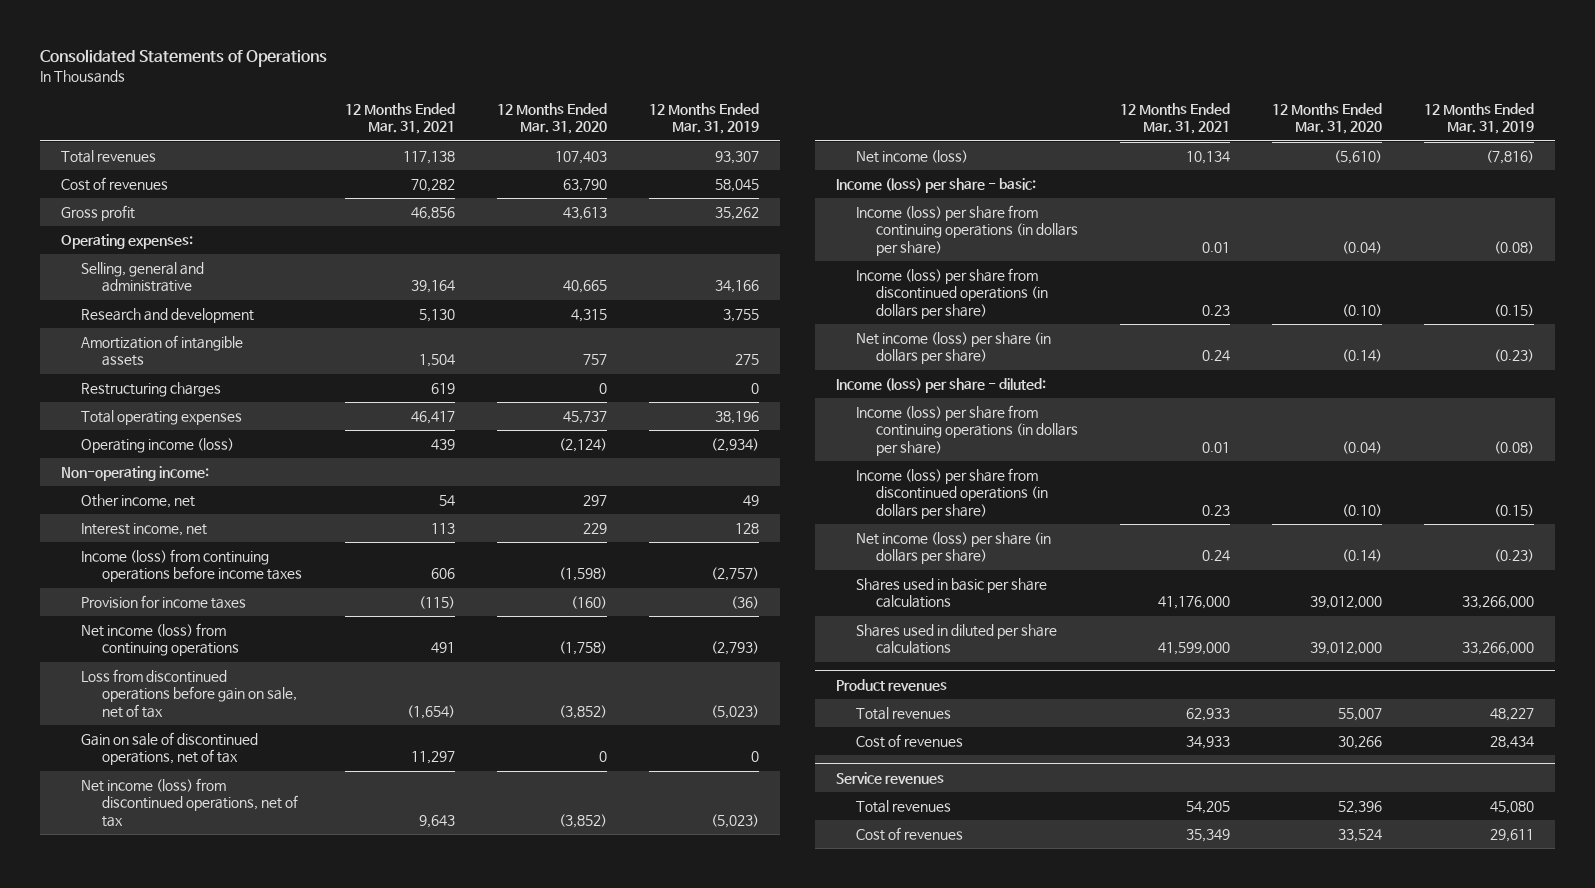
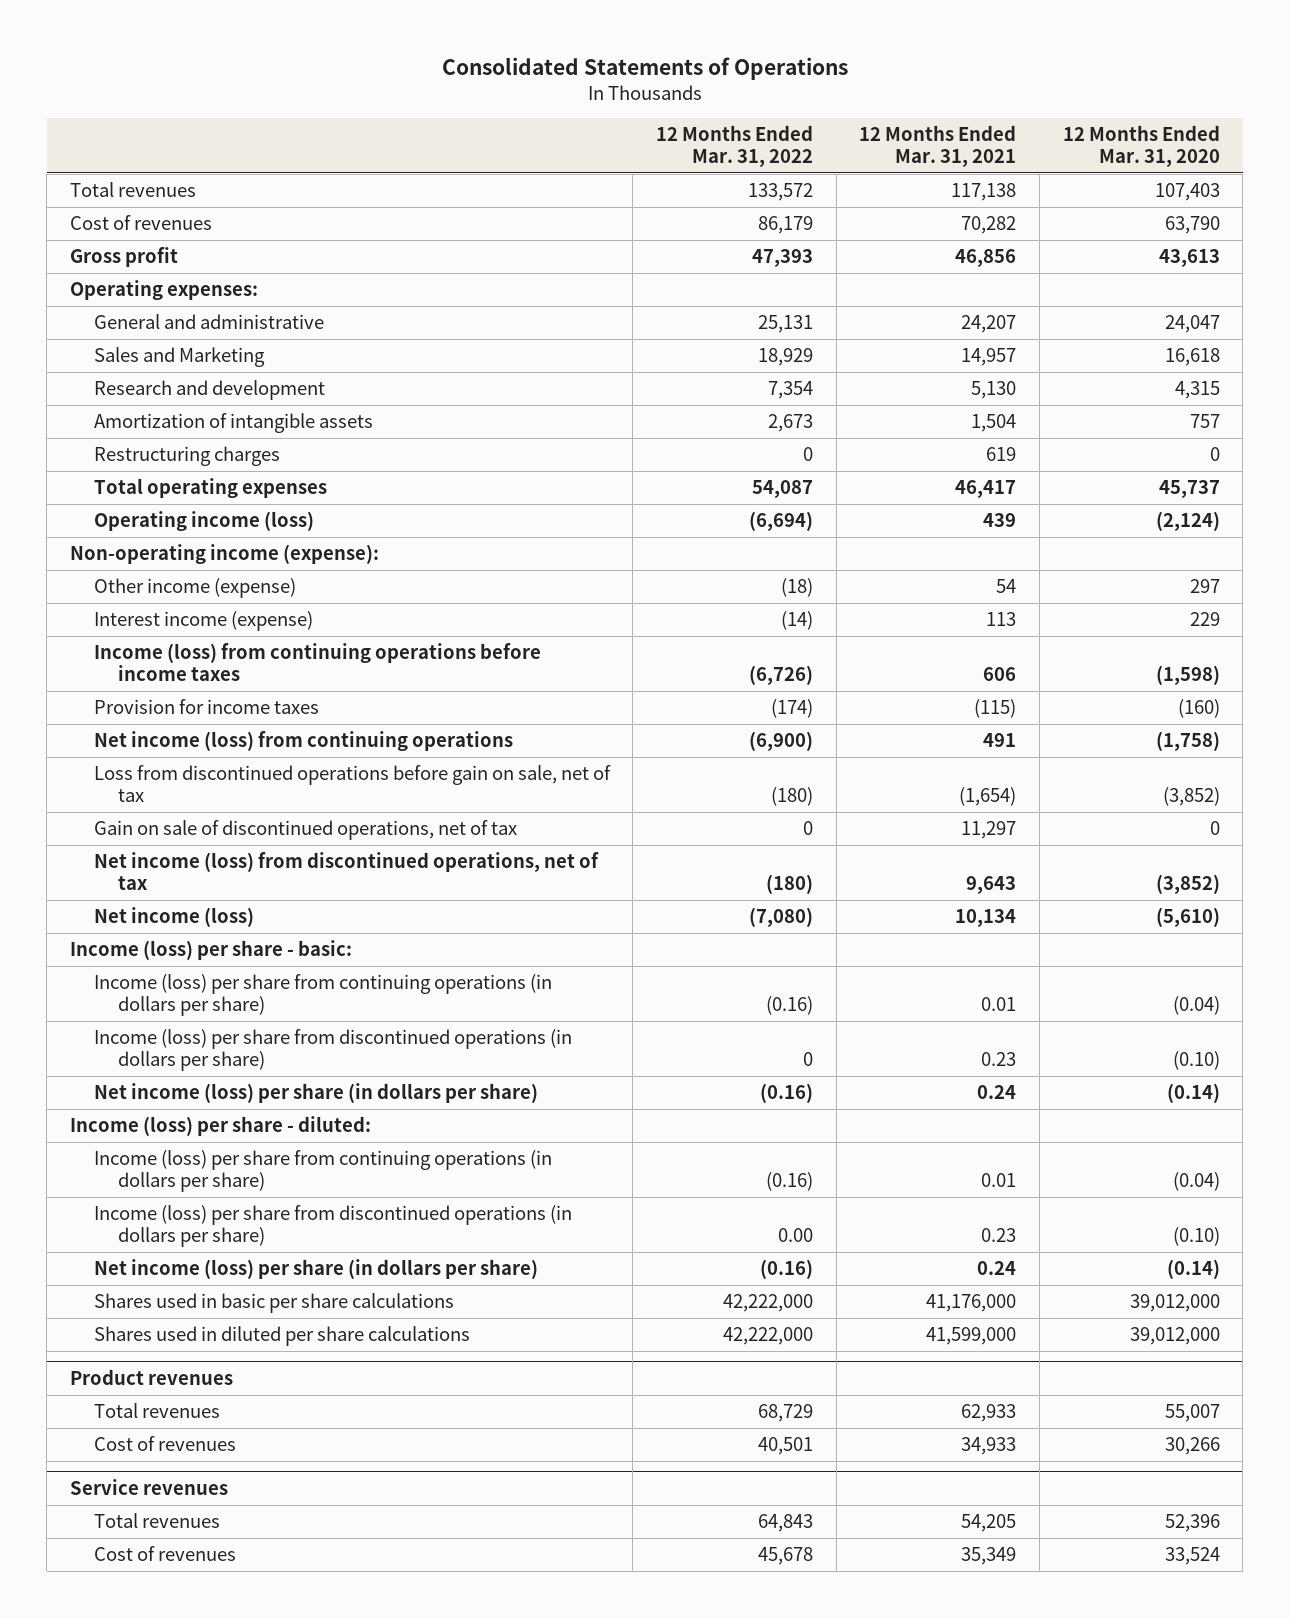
- | 12 Months Ended Mar. 31, 2021 | 12 Months Ended Mar. 31, 2020 | 12 Months Ended Mar. 31, 2019
+ | 12 Months Ended Mar. 31, 2022 | 12 Months Ended Mar. 31, 2021 | 12 Months Ended Mar. 31, 2020
- Selling, general and administrative | 39,164 | 40,665 | 34,166
+ General and administrative | 25,131 | 24,207 | 24,047
+ Sales and Marketing | 18,929 | 14,957 | 16,618
- Non-operating income:
- Other income, net | 54 | 297 | 49
- Interest income, net | 113 | 229 | 128
+ Non-operating income (expense):
+ Other income (expense) | (18) | 54 | 297
+ Interest income (expense) | (14) | 113 | 229

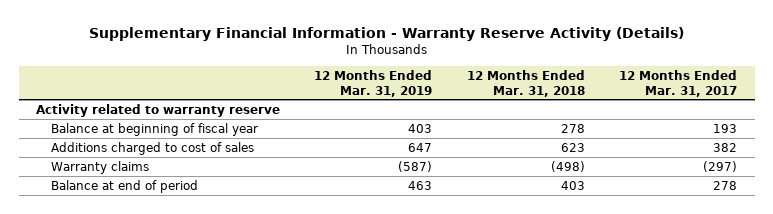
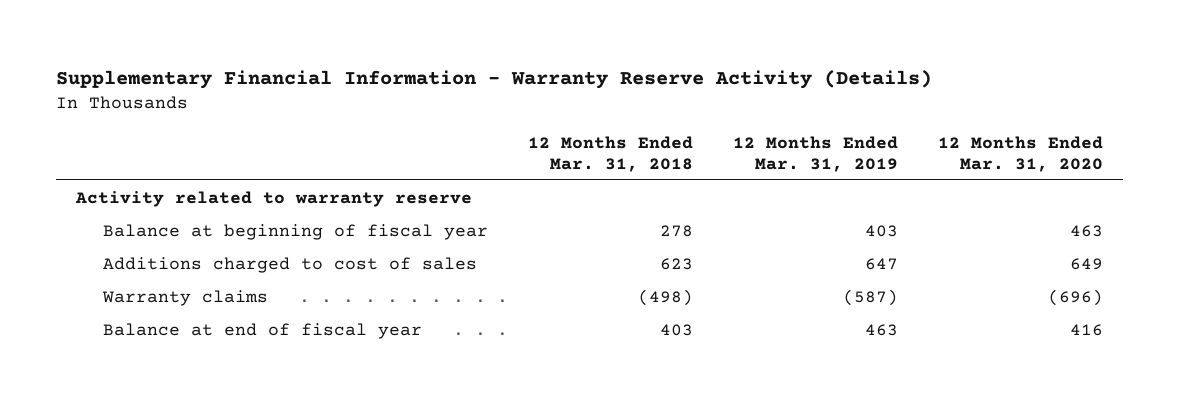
- | 12 Months Ended Mar. 31, 2019 | 12 Months Ended Mar. 31, 2018 | 12 Months Ended Mar. 31, 2017
+ | 12 Months Ended Mar. 31, 2018 | 12 Months Ended Mar. 31, 2019 | 12 Months Ended Mar. 31, 2020
- Balance at end of period | 463 | 403 | 278
+ Balance at end of fiscal year | 403 | 463 | 416

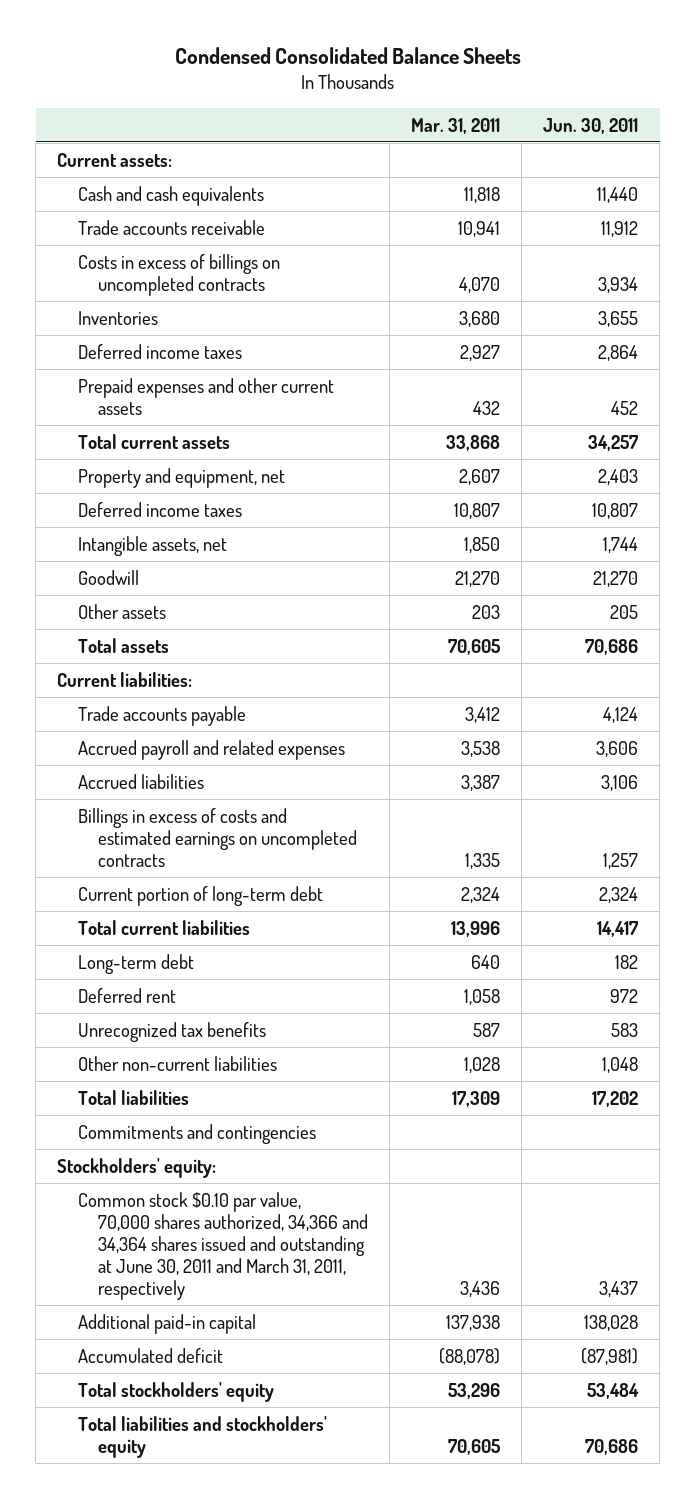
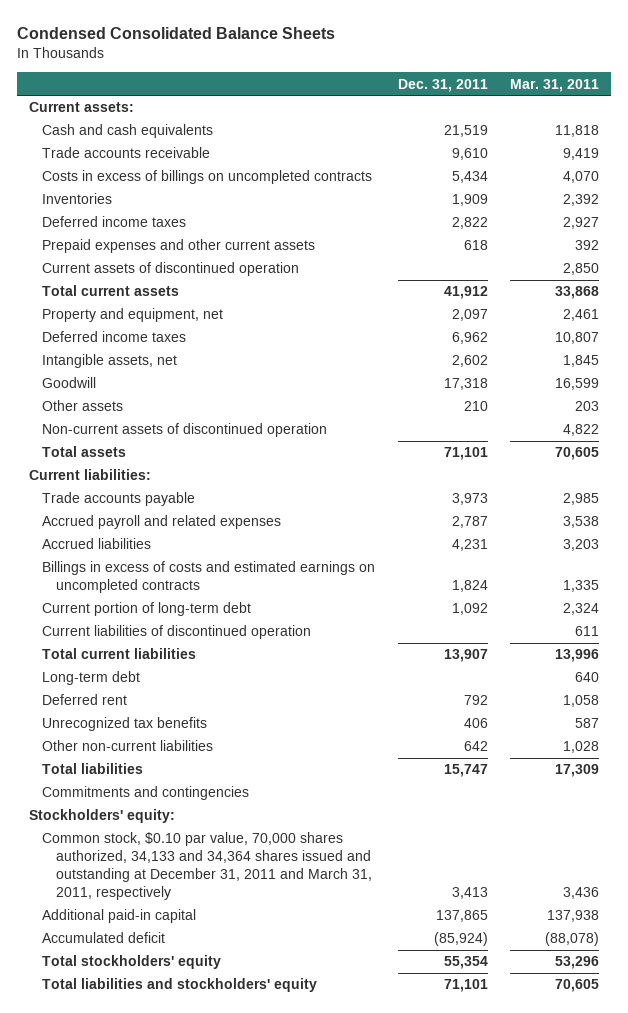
- | Mar. 31, 2011 | Jun. 30, 2011
+ | Dec. 31, 2011 | Mar. 31, 2011
- Trade accounts receivable | 10,941 | 11,912
+ Trade accounts receivable | 9,610 | 9,419
- Inventories | 3,680 | 3,655
+ Inventories | 1,909 | 2,392
- Prepaid expenses and other current assets | 432 | 452
+ Prepaid expenses and other current assets | 618 | 392
+ Current assets of discontinued operation | | 2,850
- Property and equipment, net | 2,607 | 2,403
+ Property and equipment, net | 2,097 | 2,461
- Intangible assets, net | 1,850 | 1,744
- Goodwill | 21,270 | 21,270
+ Intangible assets, net | 2,602 | 1,845
+ Goodwill | 17,318 | 16,599
+ Non-current assets of discontinued operation | | 4,822
- Trade accounts payable | 3,412 | 4,124
+ Trade accounts payable | 3,973 | 2,985
- Accrued liabilities | 3,387 | 3,106
+ Accrued liabilities | 4,231 | 3,203
+ Current liabilities of discontinued operation | | 611
- Common stock $0.10 par value, 70,000 shares authorized, 34,366 and 34,364 shares issued and outstanding at June 30, 2011 and March 31, 2011, respectively | 3,436 | 3,437
+ Common stock, $0.10 par value, 70,000 shares authorized, 34,133 and 34,364 shares issued and outstanding at December 31, 2011 and March 31, 2011, respectively | 3,413 | 3,436

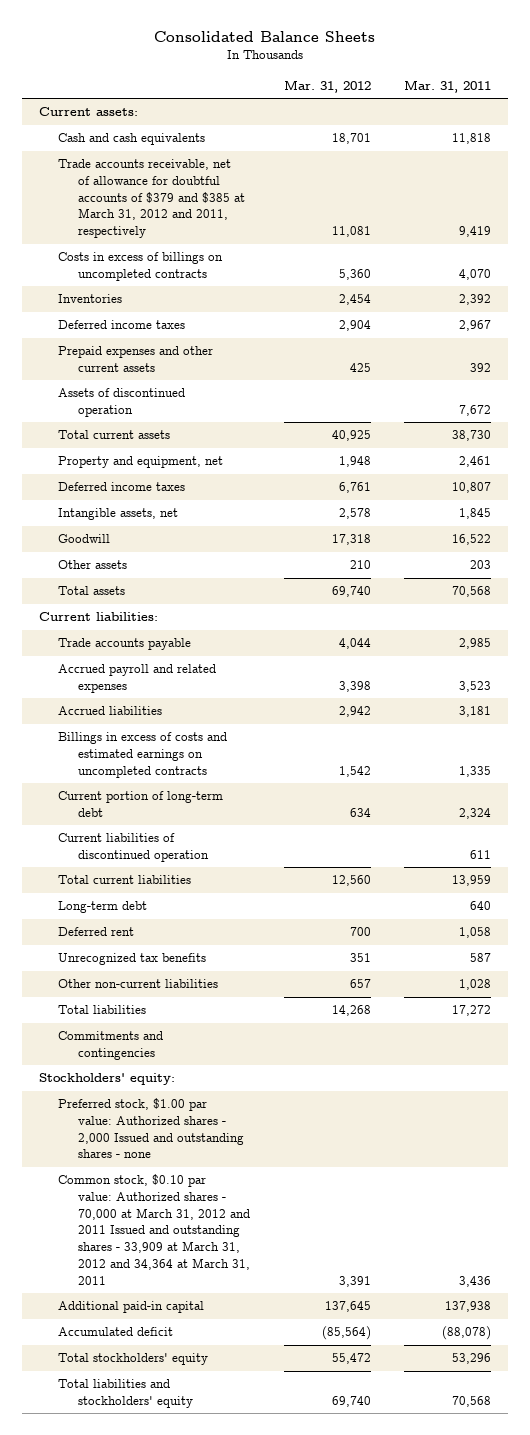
- Condensed Consolidated Balance Sheets
+ Consolidated Balance Sheets
- | Dec. 31, 2011 | Mar. 31, 2011
+ | Mar. 31, 2012 | Mar. 31, 2011
- Trade accounts receivable | 9,610 | 9,419
+ Trade accounts receivable, net of allowance for doubtful accounts of $379 and $385 at March 31, 2012 and 2011, respectively | 11,081 | 9,419
- Deferred income taxes | 2,822 | 2,927
+ Deferred income taxes | 2,904 | 2,967
- Current assets of discontinued operation | | 2,850
- Total current assets | 41,912 | 33,868
+ Assets of discontinued operation | | 7,672
+ Total current assets | 40,925 | 38,730
- Goodwill | 17,318 | 16,599
+ Goodwill | 17,318 | 16,522
- Non-current assets of discontinued operation | | 4,822
- Total assets | 71,101 | 70,605
+ Total assets | 69,740 | 70,568
- Accrued payroll and related expenses | 2,787 | 3,538
- Accrued liabilities | 4,231 | 3,203
+ Accrued payroll and related expenses | 3,398 | 3,523
+ Accrued liabilities | 2,942 | 3,181
- Total current liabilities | 13,907 | 13,996
+ Total current liabilities | 12,560 | 13,959
- Total liabilities | 15,747 | 17,309
+ Total liabilities | 14,268 | 17,272
- Common stock, $0.10 par value, 70,000 shares authorized, 34,133 and 34,364 shares issued and outstanding at December 31, 2011 and March 31, 2011, respectively | 3,413 | 3,436
+ Preferred stock, $1.00 par value: Authorized shares - 2,000 Issued and outstanding shares - none
+ Common stock, $0.10 par value: Authorized shares - 70,000 at March 31, 2012 and 2011 Issued and outstanding shares - 33,909 at March 31, 2012 and 34,364 at March 31, 2011 | 3,391 | 3,436
- Total liabilities and stockholders' equity | 71,101 | 70,605
+ Total liabilities and stockholders' equity | 69,740 | 70,568

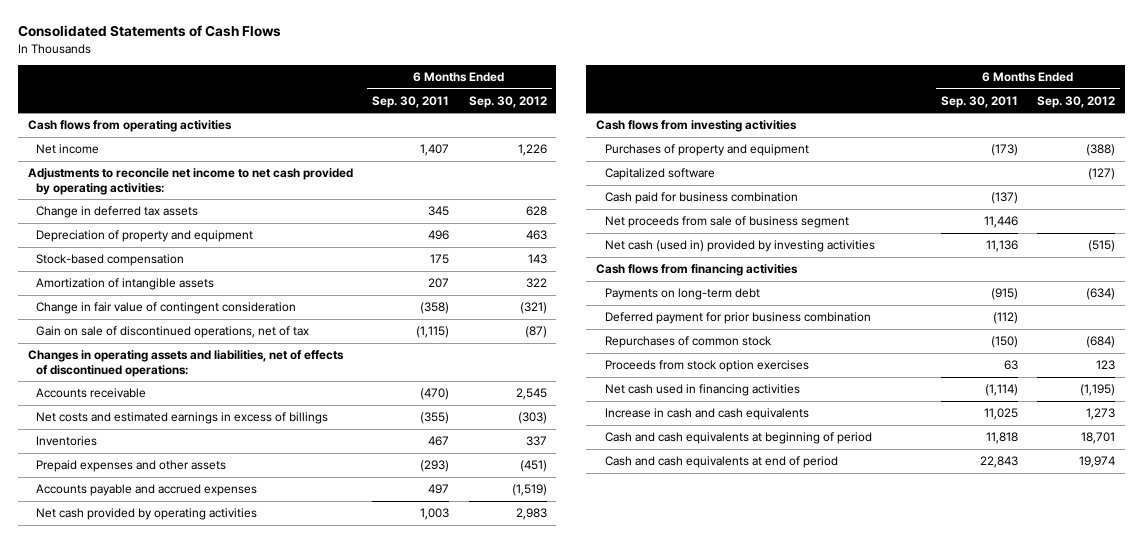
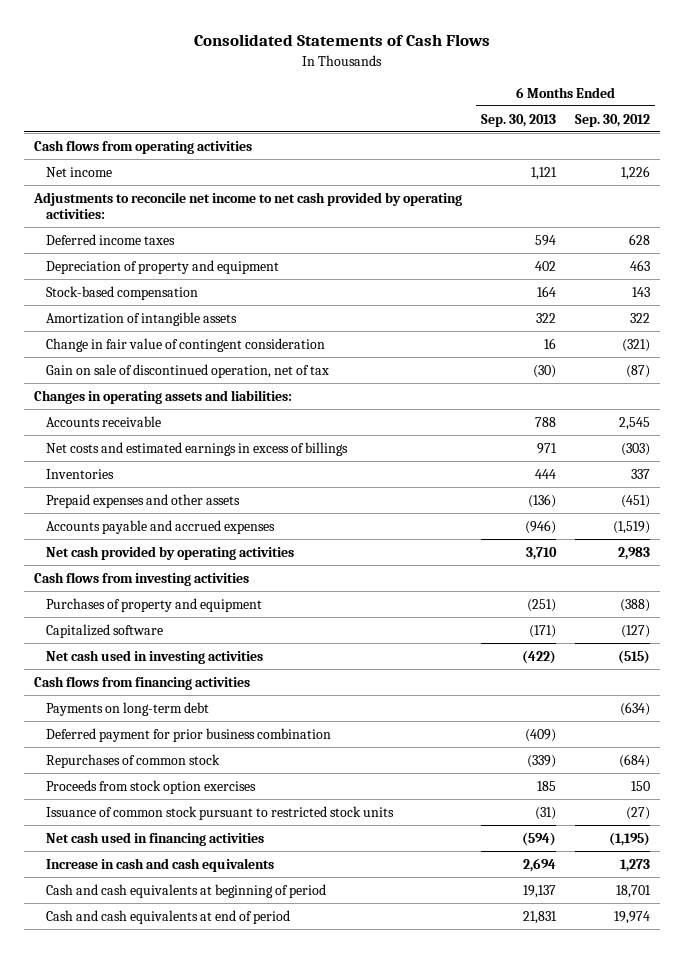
- | 6 Months Ended Sep. 30, 2011 | 6 Months Ended Sep. 30, 2012
+ | 6 Months Ended Sep. 30, 2013 | 6 Months Ended Sep. 30, 2012
- Change in deferred tax assets | 345 | 628
+ Deferred income taxes | 594 | 628
- Gain on sale of discontinued operations, net of tax | (1,115) | (87)
- Changes in operating assets and liabilities, net of effects of discontinued operations:
+ Gain on sale of discontinued operation, net of tax | (30) | (87)
+ Changes in operating assets and liabilities:
- Cash paid for business combination | (137) |
- Net proceeds from sale of business segment | 11,446 |
- Net cash (used in) provided by investing activities | 11,136 | (515)
+ Net cash used in investing activities | (422) | (515)
- Proceeds from stock option exercises | 63 | 123
+ Proceeds from stock option exercises | 185 | 150
+ Issuance of common stock pursuant to restricted stock units | (31) | (27)

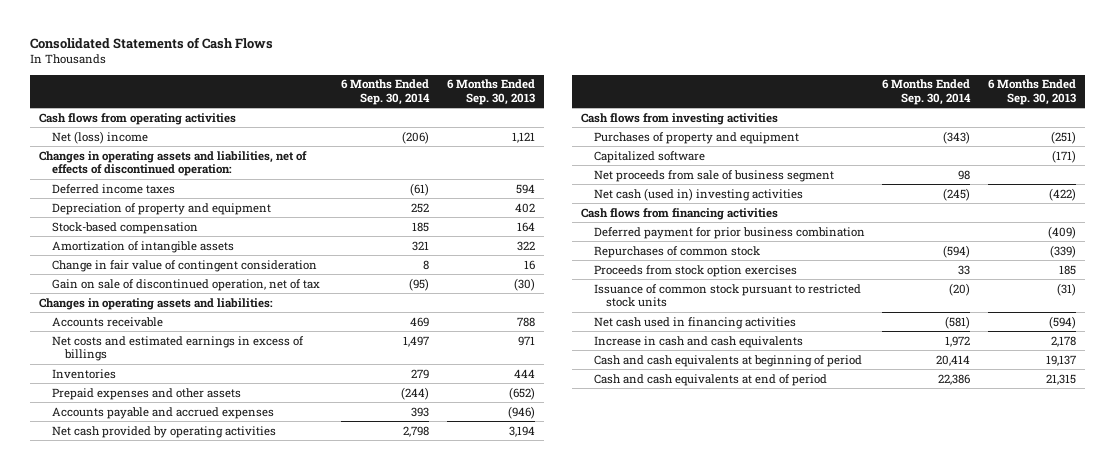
- | 6 Months Ended Sep. 30, 2013 | 6 Months Ended Sep. 30, 2012
+ | 6 Months Ended Sep. 30, 2014 | 6 Months Ended Sep. 30, 2013
- Net income | 1,121 | 1,226
- Adjustments to reconcile net income to net cash provided by operating activities:
+ Net (loss) income | (206) | 1,121
+ Changes in operating assets and liabilities, net of effects of discontinued operation:
- Prepaid expenses and other assets | (136) | (451)
+ Prepaid expenses and other assets | (244) | (652)
- Net cash provided by operating activities | 3,710 | 2,983
+ Net cash provided by operating activities | 2,798 | 3,194
- Net cash used in investing activities | (422) | (515)
+ Net proceeds from sale of business segment | 98 |
+ Net cash (used in) investing activities | (245) | (422)
- Payments on long-term debt | | (634)
- Increase in cash and cash equivalents | 2,694 | 1,273
+ Increase in cash and cash equivalents | 1,972 | 2,178
- Cash and cash equivalents at end of period | 21,831 | 19,974
+ Cash and cash equivalents at end of period | 22,386 | 21,315

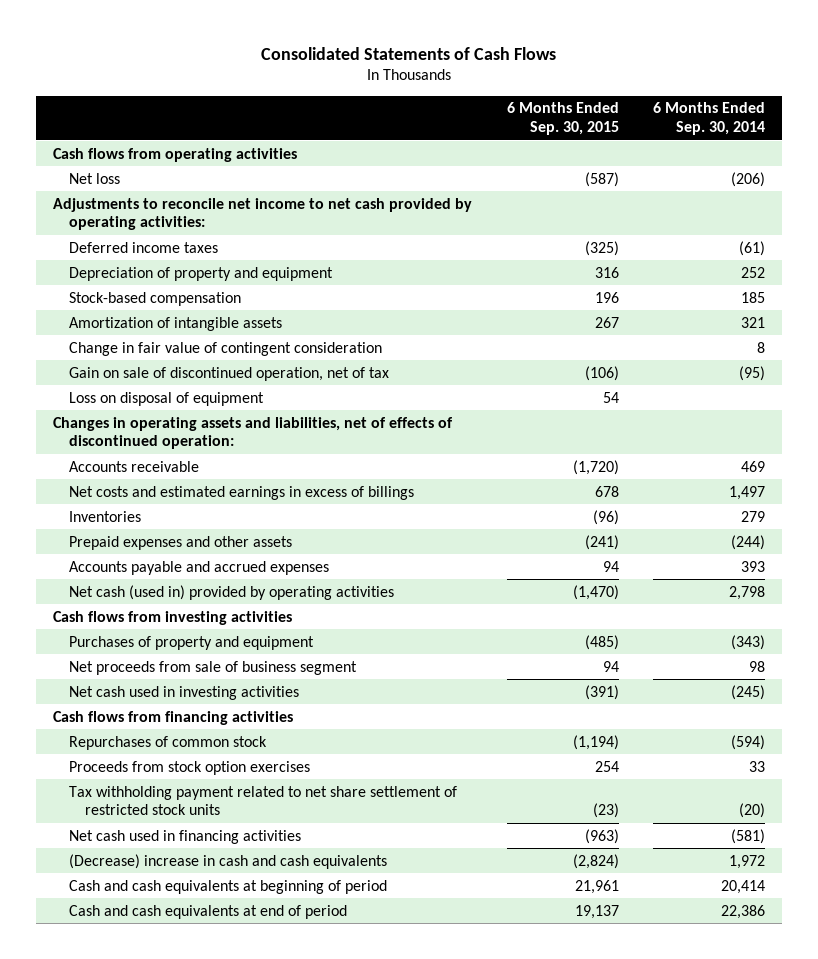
- | 6 Months Ended Sep. 30, 2014 | 6 Months Ended Sep. 30, 2013
+ | 6 Months Ended Sep. 30, 2015 | 6 Months Ended Sep. 30, 2014
- Net (loss) income | (206) | 1,121
+ Net loss | (587) | (206)
+ Adjustments to reconcile net income to net cash provided by operating activities:
- Changes in operating assets and liabilities:
+ Loss on disposal of equipment | 54 |
moved down: Changes in operating assets and liabilities, net of effects of discontinued operation:
- Net cash provided by operating activities | 2,798 | 3,194
+ Net cash (used in) provided by operating activities | (1,470) | 2,798
- Capitalized software | | (171)
- Net cash (used in) investing activities | (245) | (422)
+ Net cash used in investing activities | (391) | (245)
- Deferred payment for prior business combination | | (409)
- Issuance of common stock pursuant to restricted stock units | (20) | (31)
+ Tax withholding payment related to net share settlement of restricted stock units | (23) | (20)
- Increase in cash and cash equivalents | 1,972 | 2,178
+ (Decrease) increase in cash and cash equivalents | (2,824) | 1,972

